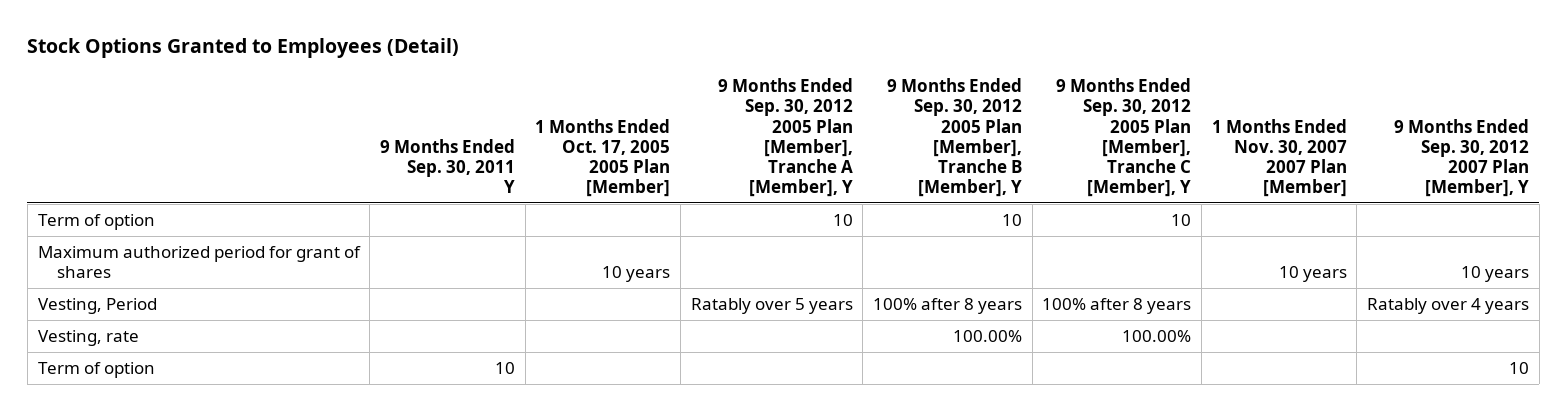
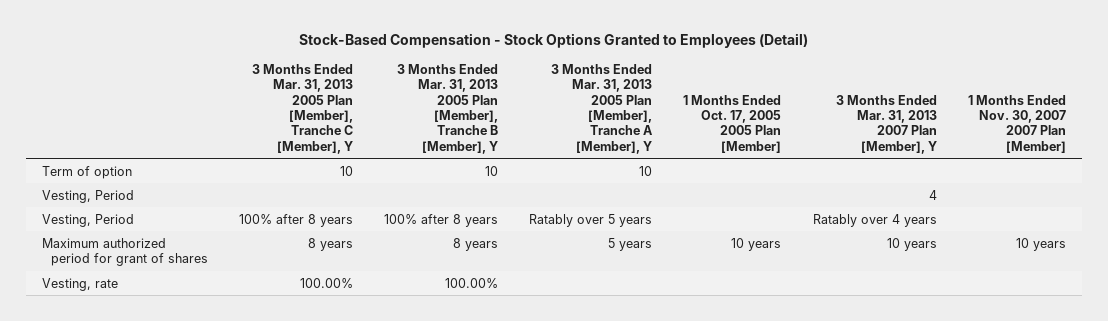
- Stock Options Granted to Employees (Detail)
+ Stock-Based Compensation - Stock Options Granted to Employees (Detail)
- | 9 Months Ended Sep. 30, 2011 Y | 1 Months Ended Oct. 17, 2005 2005 Plan [Member] | 9 Months Ended Sep. 30, 2012 2005 Plan [Member], Tranche A [Member], Y | 9 Months Ended Sep. 30, 2012 2005 Plan [Member], Tranche B [Member], Y | 9 Months Ended Sep. 30, 2012 2005 Plan [Member], Tranche C [Member], Y | 1 Months Ended Nov. 30, 2007 2007 Plan [Member] | 9 Months Ended Sep. 30, 2012 2007 Plan [Member], Y
+ | 3 Months Ended Mar. 31, 2013 2005 Plan [Member], Tranche C [Member], Y | 3 Months Ended Mar. 31, 2013 2005 Plan [Member], Tranche B [Member], Y | 3 Months Ended Mar. 31, 2013 2005 Plan [Member], Tranche A [Member], Y | 1 Months Ended Oct. 17, 2005 2005 Plan [Member] | 3 Months Ended Mar. 31, 2013 2007 Plan [Member], Y | 1 Months Ended Nov. 30, 2007 2007 Plan [Member]
+ Vesting, Period | 100% after 8 years | 100% after 8 years | Ratably over 5 years | | Ratably over 4 years |
moved down: Maximum authorized period for grant of shares | 8 years | 8 years | 5 years | 10 years | 10 years | 10 years
- Term of option | 10 | | | | | | 10

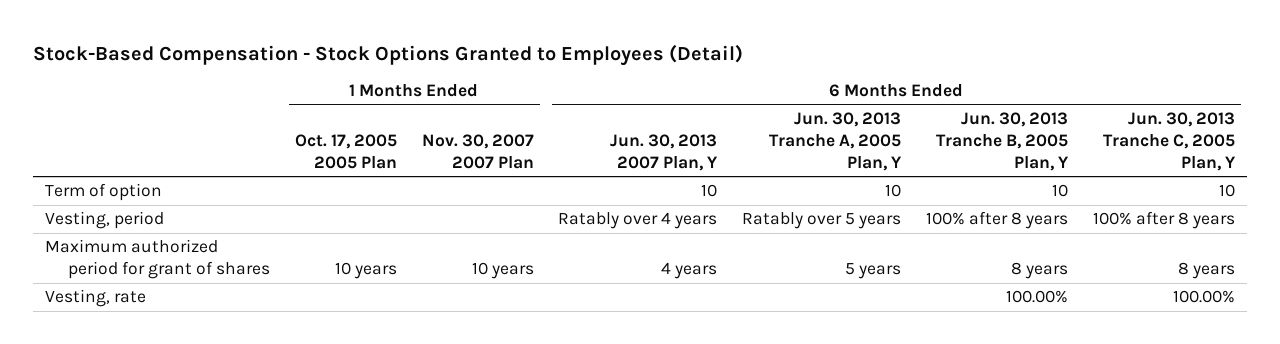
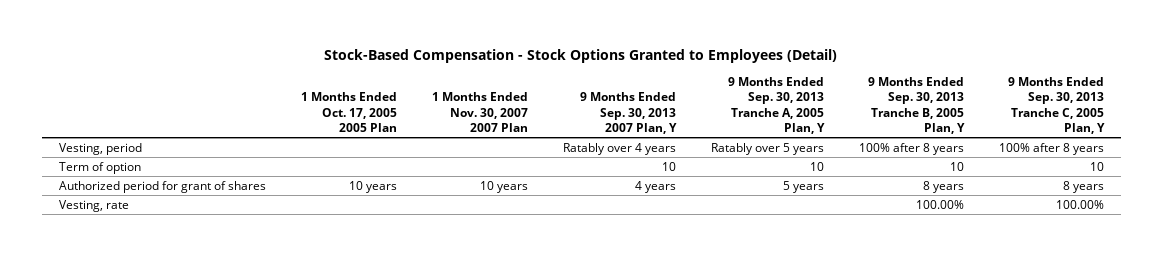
- | 1 Months Ended Oct. 17, 2005 2005 Plan | 1 Months Ended Nov. 30, 2007 2007 Plan | 6 Months Ended Jun. 30, 2013 2007 Plan, Y | 6 Months Ended Jun. 30, 2013 Tranche A, 2005 Plan, Y | 6 Months Ended Jun. 30, 2013 Tranche B, 2005 Plan, Y | 6 Months Ended Jun. 30, 2013 Tranche C, 2005 Plan, Y
+ | 1 Months Ended Oct. 17, 2005 2005 Plan | 1 Months Ended Nov. 30, 2007 2007 Plan | 9 Months Ended Sep. 30, 2013 2007 Plan, Y | 9 Months Ended Sep. 30, 2013 Tranche A, 2005 Plan, Y | 9 Months Ended Sep. 30, 2013 Tranche B, 2005 Plan, Y | 9 Months Ended Sep. 30, 2013 Tranche C, 2005 Plan, Y
- Maximum authorized period for grant of shares | 10 years | 10 years | 4 years | 5 years | 8 years | 8 years
moved down: Term of option | | | 10 | 10 | 10 | 10
+ Authorized period for grant of shares | 10 years | 10 years | 4 years | 5 years | 8 years | 8 years

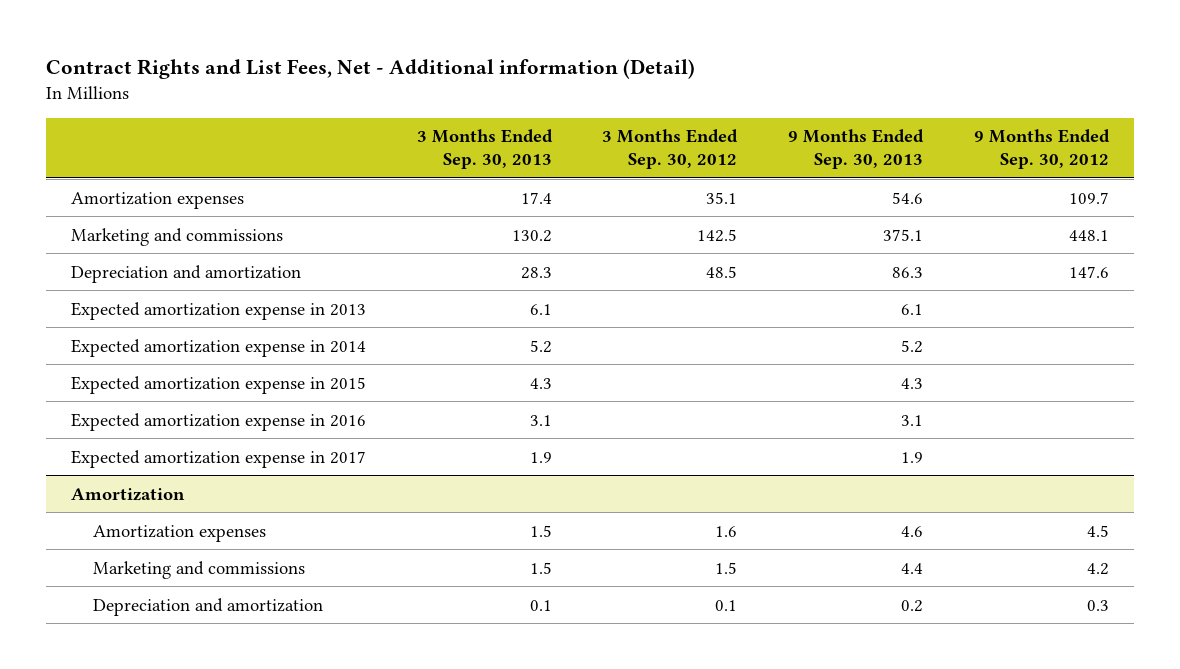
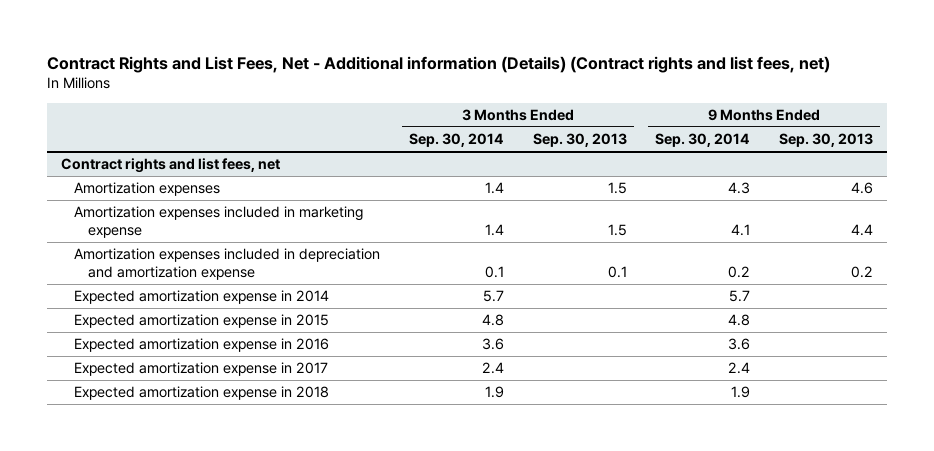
- Contract Rights and List Fees, Net - Additional information (Detail)
+ Contract Rights and List Fees, Net - Additional information (Details) (Contract rights and list fees, net)
- | 3 Months Ended Sep. 30, 2013 | 3 Months Ended Sep. 30, 2012 | 9 Months Ended Sep. 30, 2013 | 9 Months Ended Sep. 30, 2012
+ | 3 Months Ended Sep. 30, 2014 | 3 Months Ended Sep. 30, 2013 | 9 Months Ended Sep. 30, 2014 | 9 Months Ended Sep. 30, 2013
- Amortization expenses | 17.4 | 35.1 | 54.6 | 109.7
- Marketing and commissions | 130.2 | 142.5 | 375.1 | 448.1
- Depreciation and amortization | 28.3 | 48.5 | 86.3 | 147.6
- Expected amortization expense in 2013 | 6.1 | | 6.1 |
- Expected amortization expense in 2014 | 5.2 | | 5.2 |
- Expected amortization expense in 2015 | 4.3 | | 4.3 |
- Expected amortization expense in 2016 | 3.1 | | 3.1 |
- Expected amortization expense in 2017 | 1.9 | | 1.9 |
- Amortization
+ Contract rights and list fees, net
- Marketing and commissions | 1.5 | 1.5 | 4.4 | 4.2
- Depreciation and amortization | 0.1 | 0.1 | 0.2 | 0.3
+ Amortization expenses included in marketing expense | 1.4 | 1.5 | 4.1 | 4.4
+ Amortization expenses included in depreciation and amortization expense | 0.1 | 0.1 | 0.2 | 0.2
+ Expected amortization expense in 2014 | 5.7 | | 5.7 |
+ Expected amortization expense in 2015 | 4.8 | | 4.8 |
+ Expected amortization expense in 2016 | 3.6 | | 3.6 |
+ Expected amortization expense in 2017 | 2.4 | | 2.4 |
+ Expected amortization expense in 2018 | 1.9 | | 1.9 |

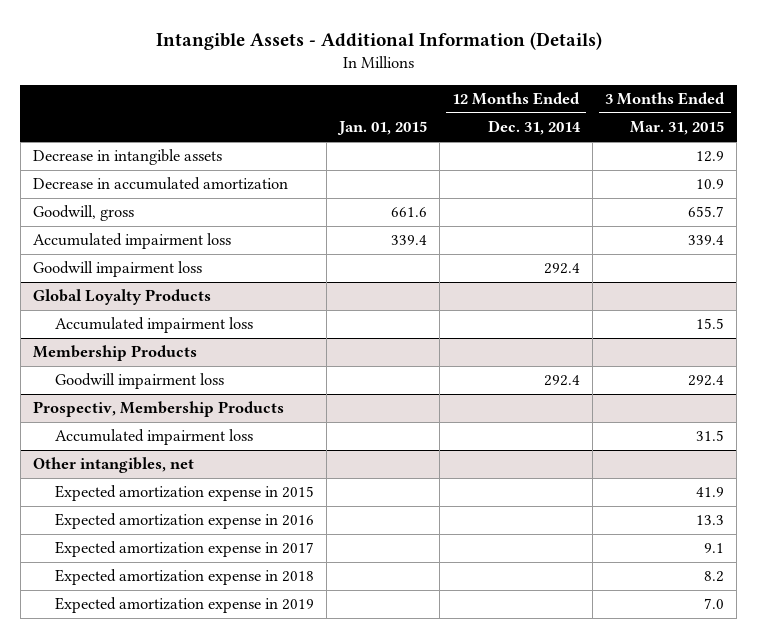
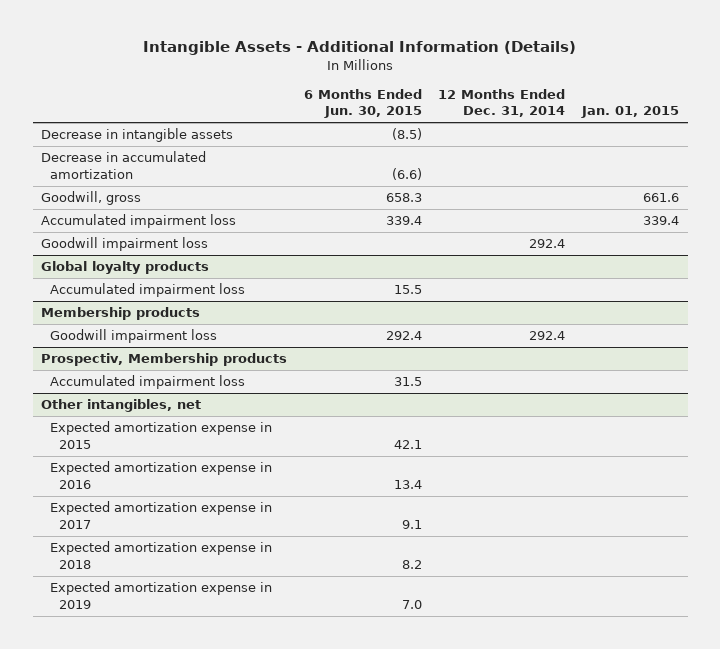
- | Jan. 01, 2015 | 12 Months Ended Dec. 31, 2014 | 3 Months Ended Mar. 31, 2015
+ | 6 Months Ended Jun. 30, 2015 | 12 Months Ended Dec. 31, 2014 | Jan. 01, 2015
- Global Loyalty Products
+ Global loyalty products
- Membership Products
+ Membership products
- Prospectiv, Membership Products
+ Prospectiv, Membership products

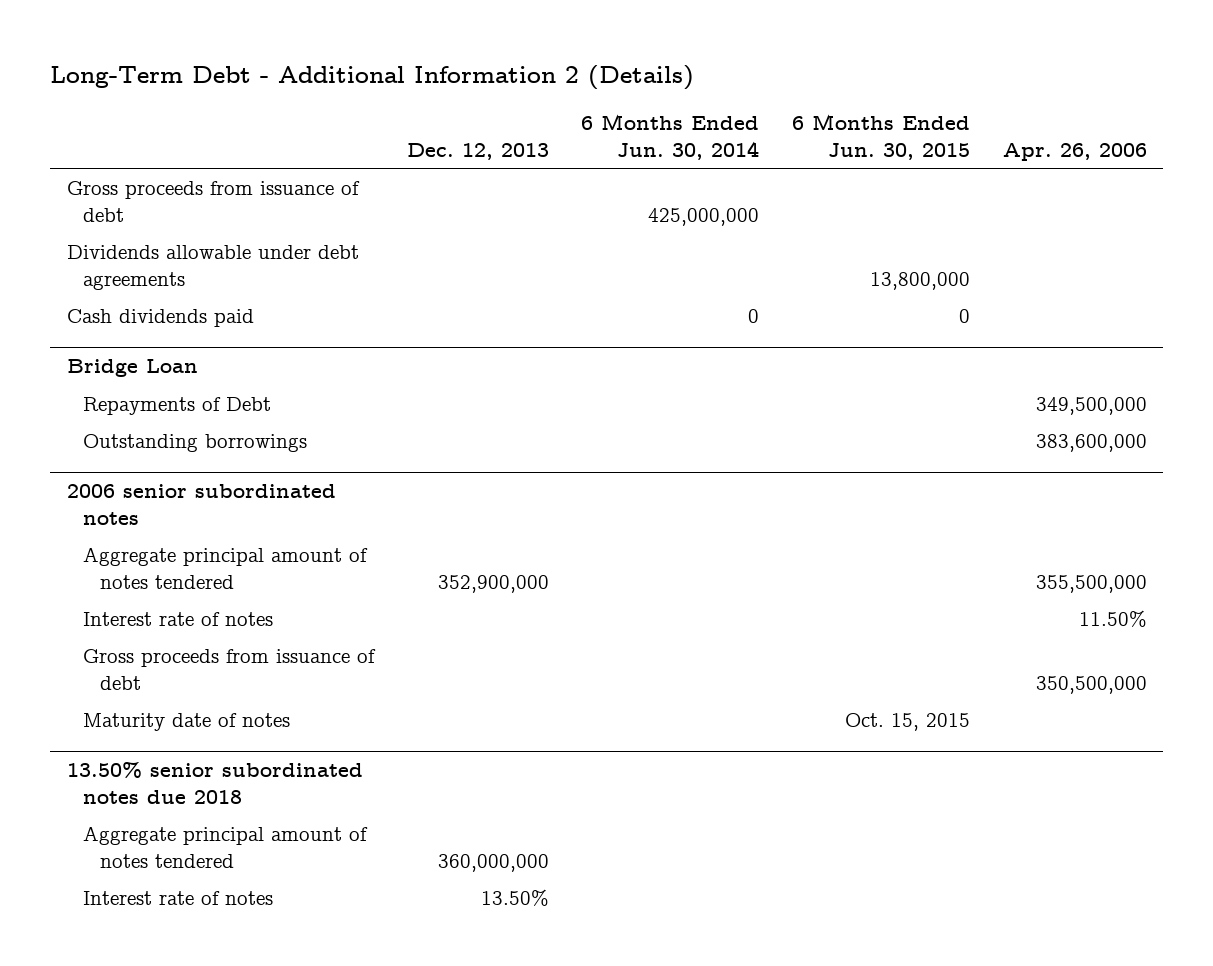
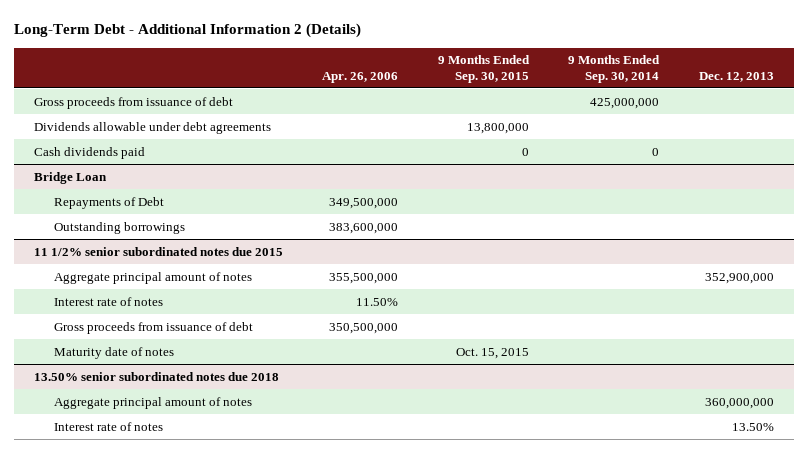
- | Dec. 12, 2013 | 6 Months Ended Jun. 30, 2014 | 6 Months Ended Jun. 30, 2015 | Apr. 26, 2006
+ | Apr. 26, 2006 | 9 Months Ended Sep. 30, 2015 | 9 Months Ended Sep. 30, 2014 | Dec. 12, 2013
- 2006 senior subordinated notes
- Aggregate principal amount of notes tendered | 352,900,000 | | | 355,500,000
+ 11 1/2% senior subordinated notes due 2015
+ Aggregate principal amount of notes | 355,500,000 | | | 352,900,000
@ 13.50% senior subordinated notes due 2018
- Aggregate principal amount of notes tendered | 360,000,000 | | |
+ Aggregate principal amount of notes | | | | 360,000,000

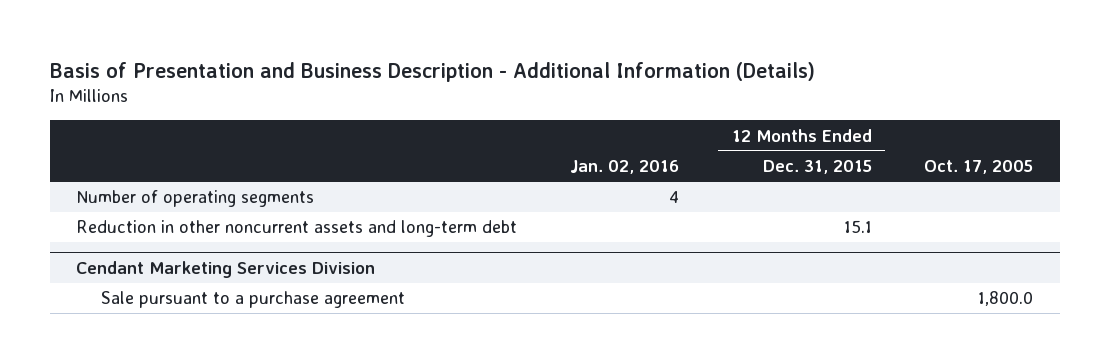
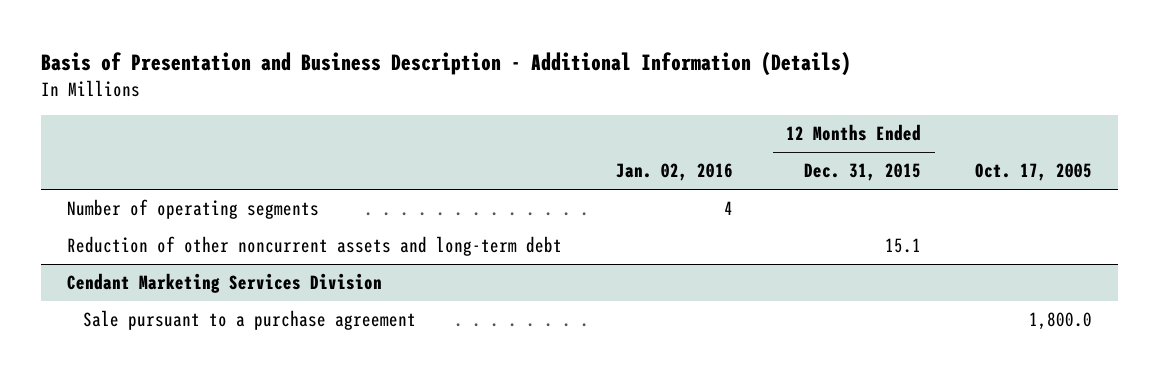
- Reduction in other noncurrent assets and long-term debt | | 15.1 |
+ Reduction of other noncurrent assets and long-term debt | | 15.1 |

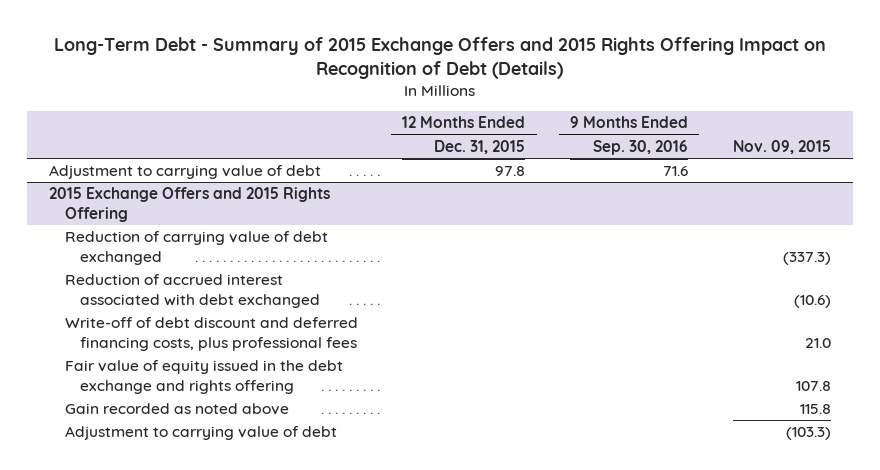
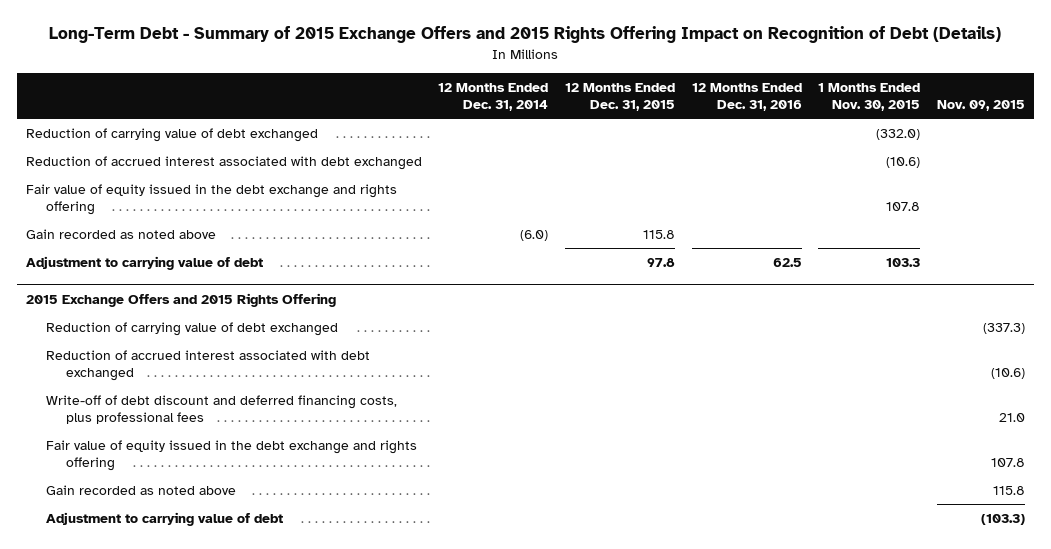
- | 12 Months Ended Dec. 31, 2015 | 9 Months Ended Sep. 30, 2016 | Nov. 09, 2015
+ | 12 Months Ended Dec. 31, 2014 | 12 Months Ended Dec. 31, 2015 | 12 Months Ended Dec. 31, 2016 | 1 Months Ended Nov. 30, 2015 | Nov. 09, 2015
+ Reduction of carrying value of debt exchanged | | | | (332.0) |
+ Reduction of accrued interest associated with debt exchanged | | | | (10.6) |
+ Fair value of equity issued in the debt exchange and rights offering | | | | 107.8 |
+ Gain recorded as noted above | (6.0) | 115.8 | | |

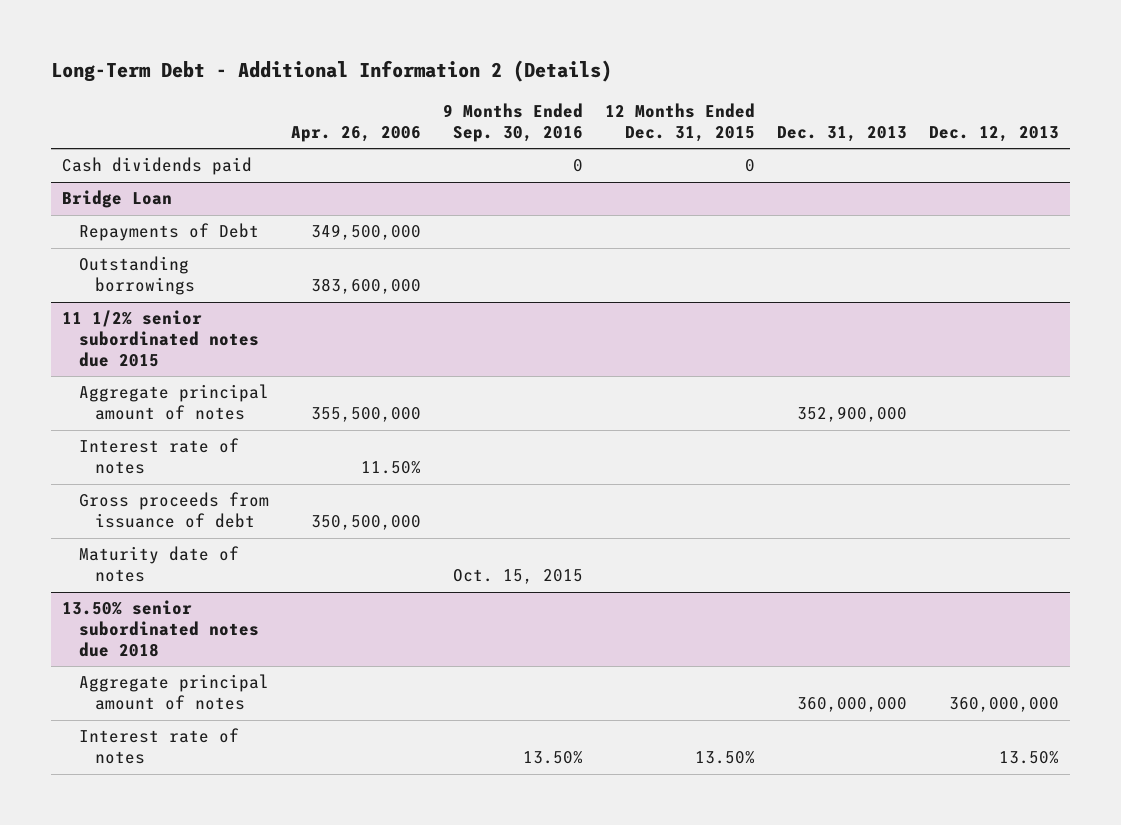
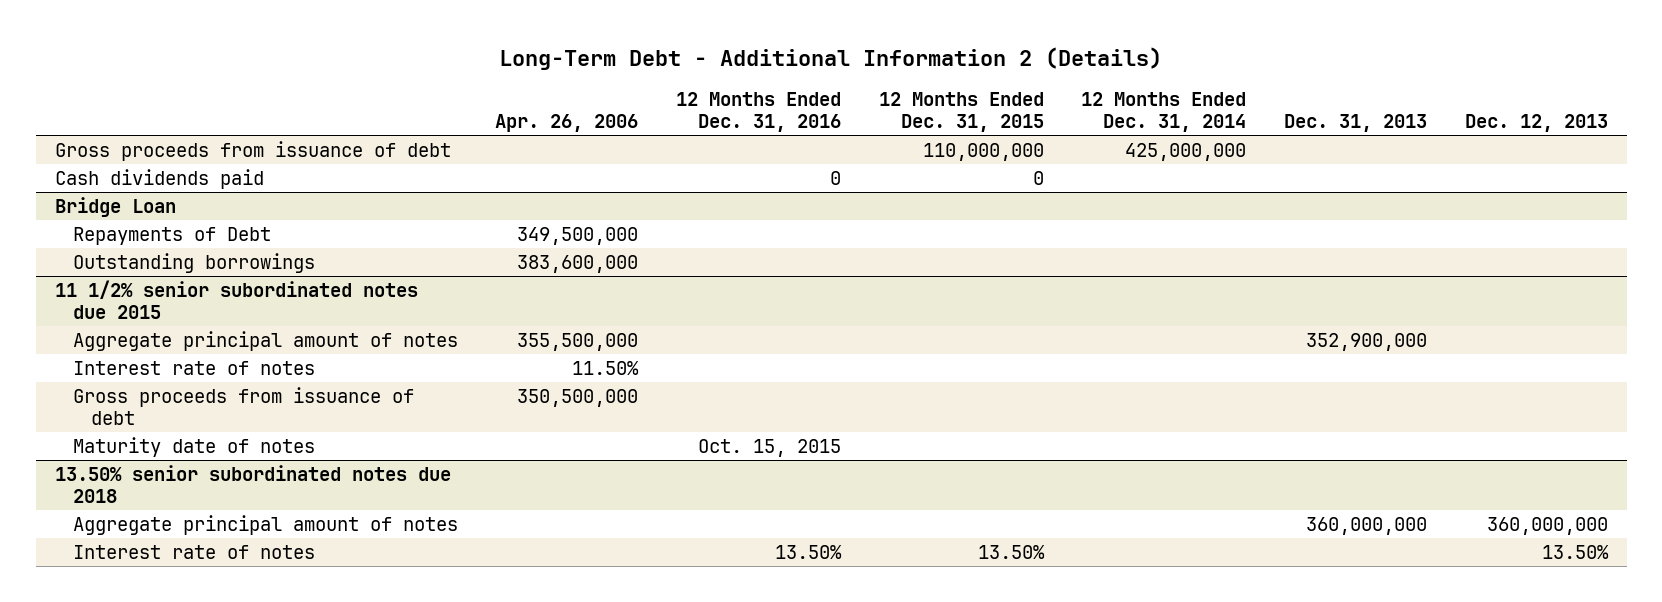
- | Apr. 26, 2006 | 9 Months Ended Sep. 30, 2016 | 12 Months Ended Dec. 31, 2015 | Dec. 31, 2013 | Dec. 12, 2013
+ | Apr. 26, 2006 | 12 Months Ended Dec. 31, 2016 | 12 Months Ended Dec. 31, 2015 | 12 Months Ended Dec. 31, 2014 | Dec. 31, 2013 | Dec. 12, 2013
+ Gross proceeds from issuance of debt | | | 110,000,000 | 425,000,000 | |

